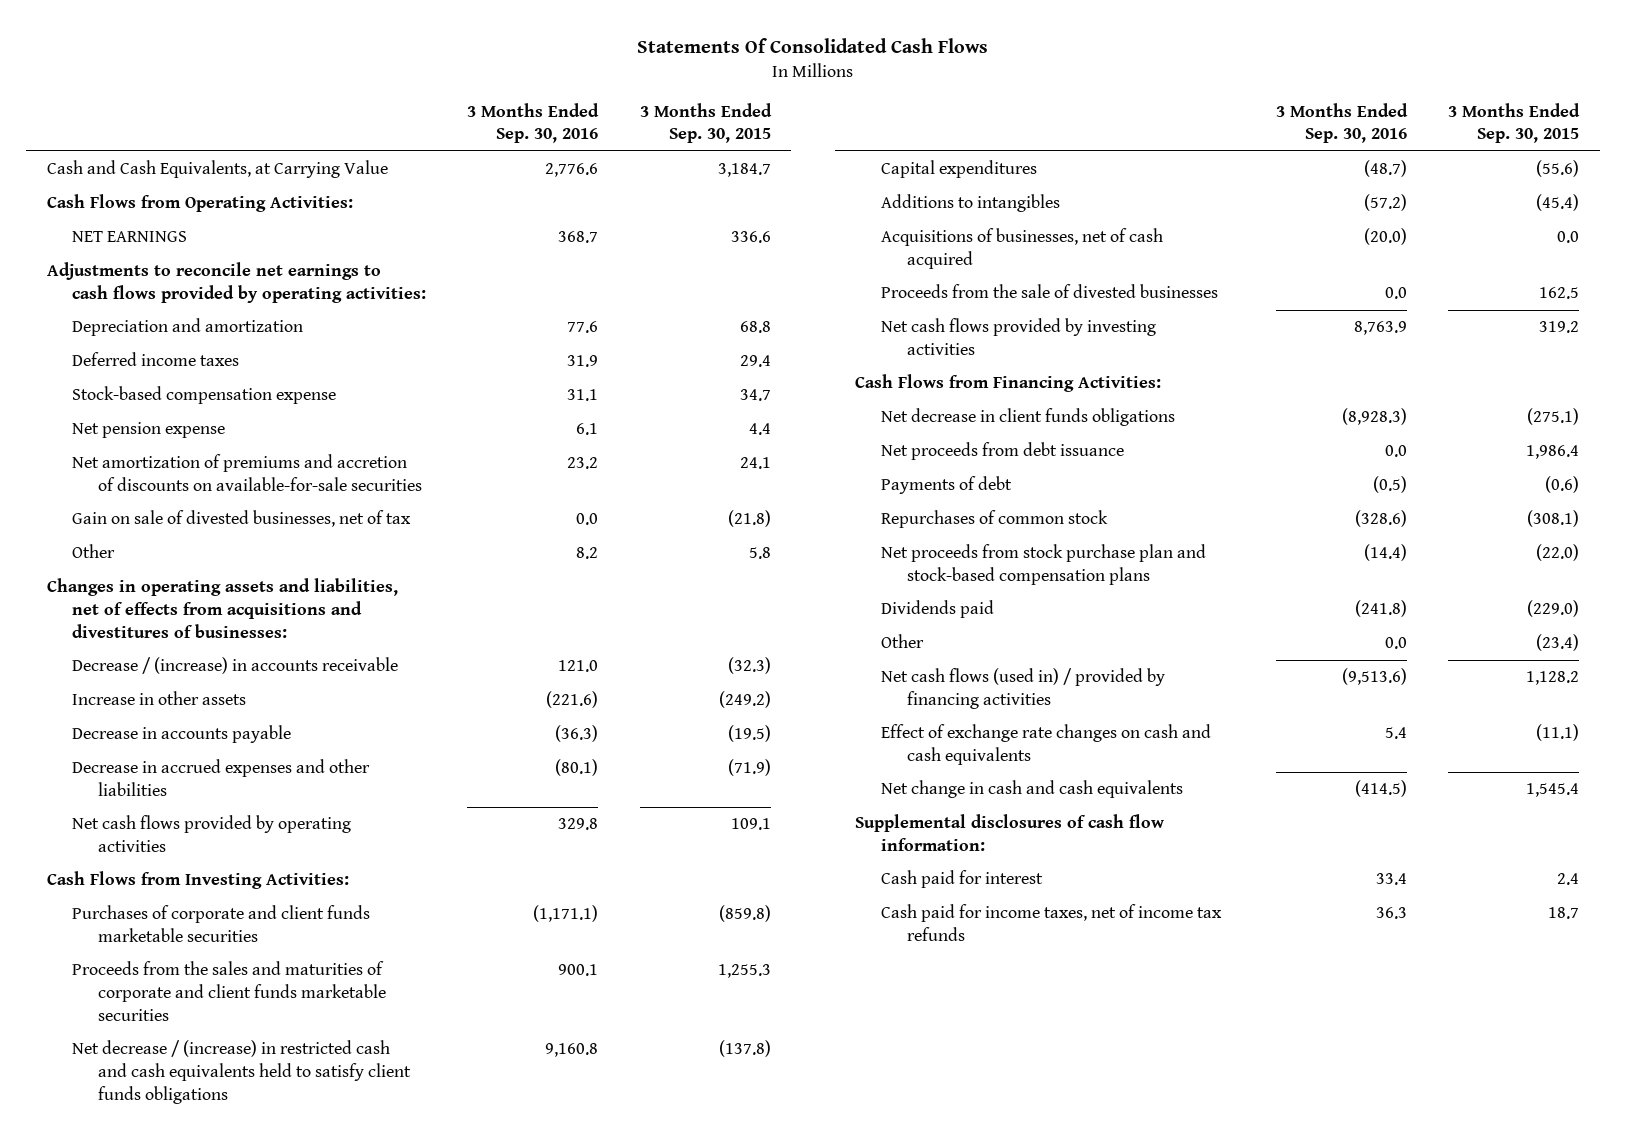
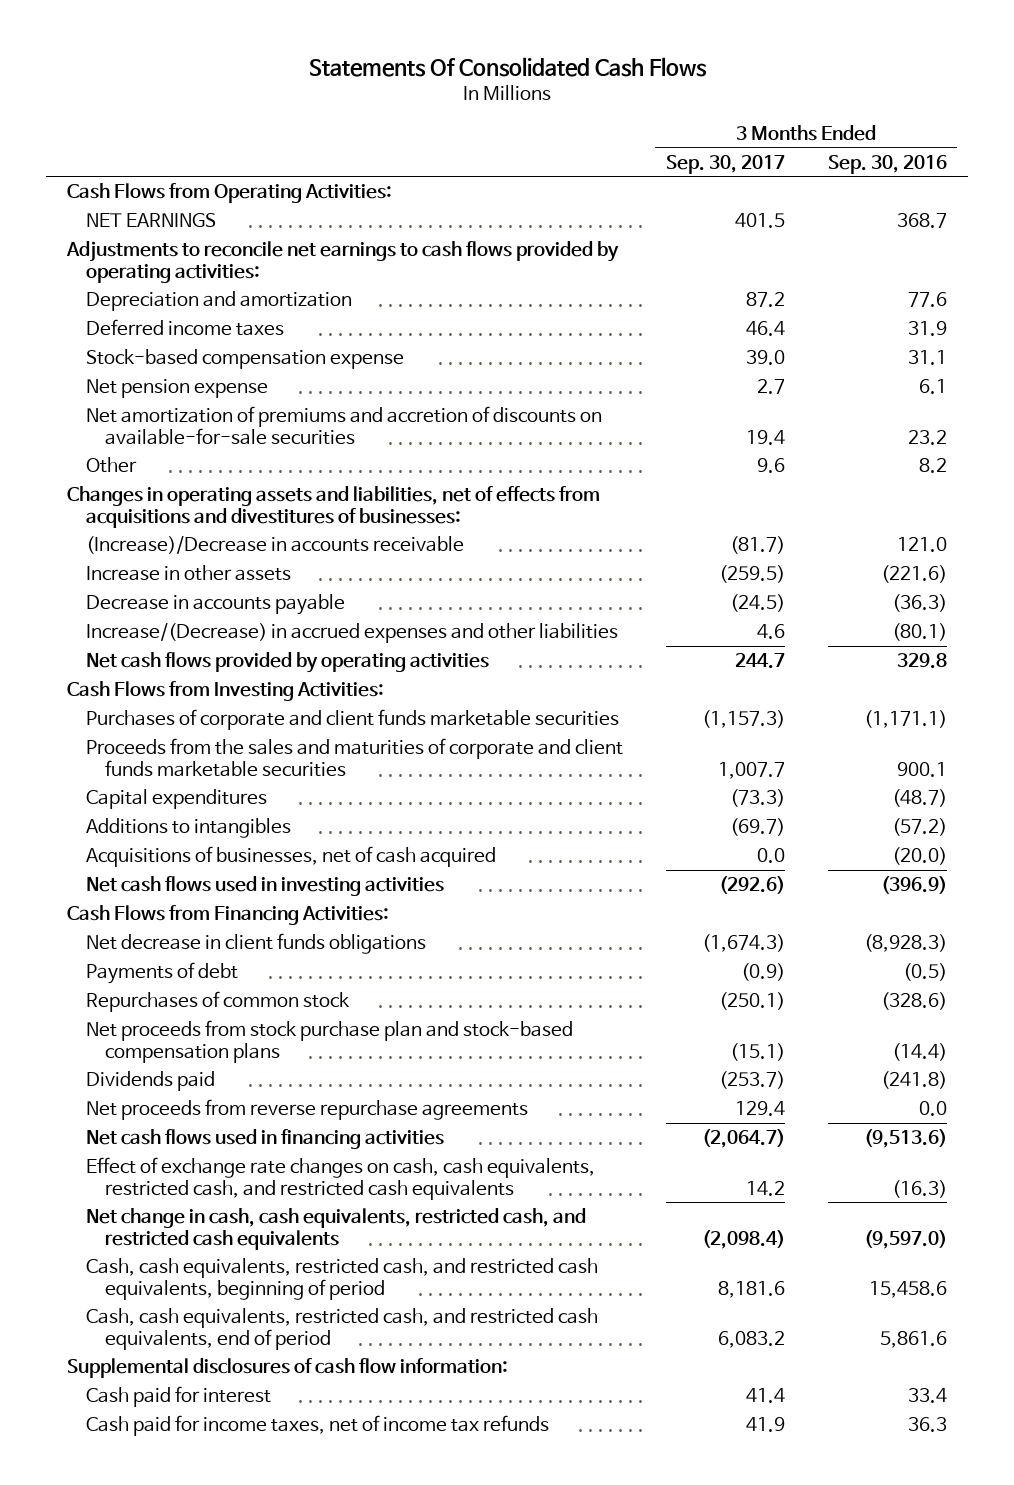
- | 3 Months Ended Sep. 30, 2016 | 3 Months Ended Sep. 30, 2015
+ | 3 Months Ended Sep. 30, 2017 | 3 Months Ended Sep. 30, 2016
- Cash and Cash Equivalents, at Carrying Value | 2,776.6 | 3,184.7
- Gain on sale of divested businesses, net of tax | 0.0 | (21.8)
- Decrease / (increase) in accounts receivable | 121.0 | (32.3)
+ (Increase)/Decrease in accounts receivable | (81.7) | 121.0
- Decrease in accrued expenses and other liabilities | (80.1) | (71.9)
+ Increase/(Decrease) in accrued expenses and other liabilities | 4.6 | (80.1)
- Net decrease / (increase) in restricted cash and cash equivalents held to satisfy client funds obligations | 9,160.8 | (137.8)
- Proceeds from the sale of divested businesses | 0.0 | 162.5
- Net cash flows provided by investing activities | 8,763.9 | 319.2
+ Net cash flows used in investing activities | (292.6) | (396.9)
- Net proceeds from debt issuance | 0.0 | 1,986.4
- Other | 0.0 | (23.4)
- Net cash flows (used in) / provided by financing activities | (9,513.6) | 1,128.2
- Effect of exchange rate changes on cash and cash equivalents | 5.4 | (11.1)
- Net change in cash and cash equivalents | (414.5) | 1,545.4
+ Net proceeds from reverse repurchase agreements | 129.4 | 0.0
+ Net cash flows used in financing activities | (2,064.7) | (9,513.6)
+ Effect of exchange rate changes on cash, cash equivalents, restricted cash, and restricted cash equivalents | 14.2 | (16.3)
+ Net change in cash, cash equivalents, restricted cash, and restricted cash equivalents | (2,098.4) | (9,597.0)
+ Cash, cash equivalents, restricted cash, and restricted cash equivalents, beginning of period | 8,181.6 | 15,458.6
+ Cash, cash equivalents, restricted cash, and restricted cash equivalents, end of period | 6,083.2 | 5,861.6

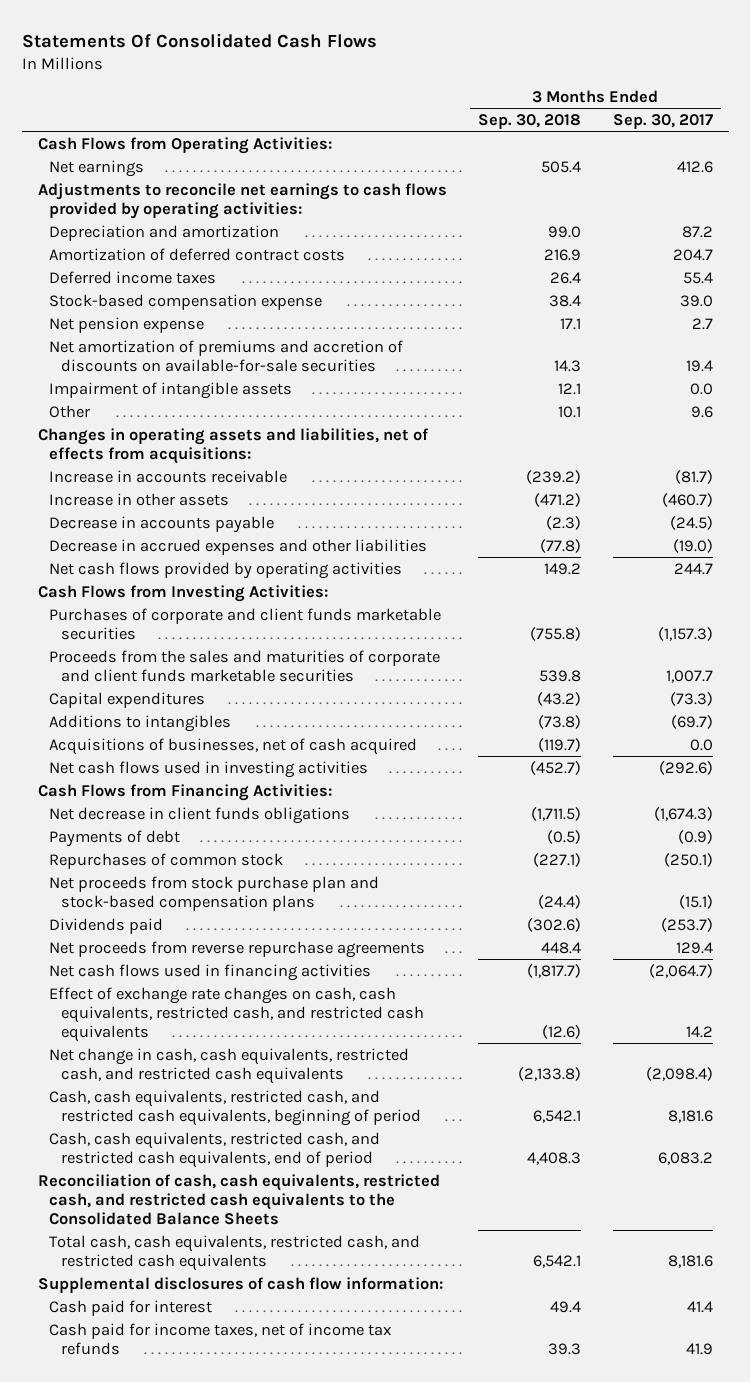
- | 3 Months Ended Sep. 30, 2017 | 3 Months Ended Sep. 30, 2016
+ | 3 Months Ended Sep. 30, 2018 | 3 Months Ended Sep. 30, 2017
- NET EARNINGS | 401.5 | 368.7
+ Net earnings | 505.4 | 412.6
- Deferred income taxes | 46.4 | 31.9
+ Amortization of deferred contract costs | 216.9 | 204.7
+ Deferred income taxes | 26.4 | 55.4
+ Impairment of intangible assets | 12.1 | 0.0
- Changes in operating assets and liabilities, net of effects from acquisitions and divestitures of businesses:
- (Increase)/Decrease in accounts receivable | (81.7) | 121.0
- Increase in other assets | (259.5) | (221.6)
+ Changes in operating assets and liabilities, net of effects from acquisitions:
+ Increase in accounts receivable | (239.2) | (81.7)
+ Increase in other assets | (471.2) | (460.7)
- Increase/(Decrease) in accrued expenses and other liabilities | 4.6 | (80.1)
+ Decrease in accrued expenses and other liabilities | (77.8) | (19.0)
+ Reconciliation of cash, cash equivalents, restricted cash, and restricted cash equivalents to the Consolidated Balance Sheets
+ Total cash, cash equivalents, restricted cash, and restricted cash equivalents | 6,542.1 | 8,181.6

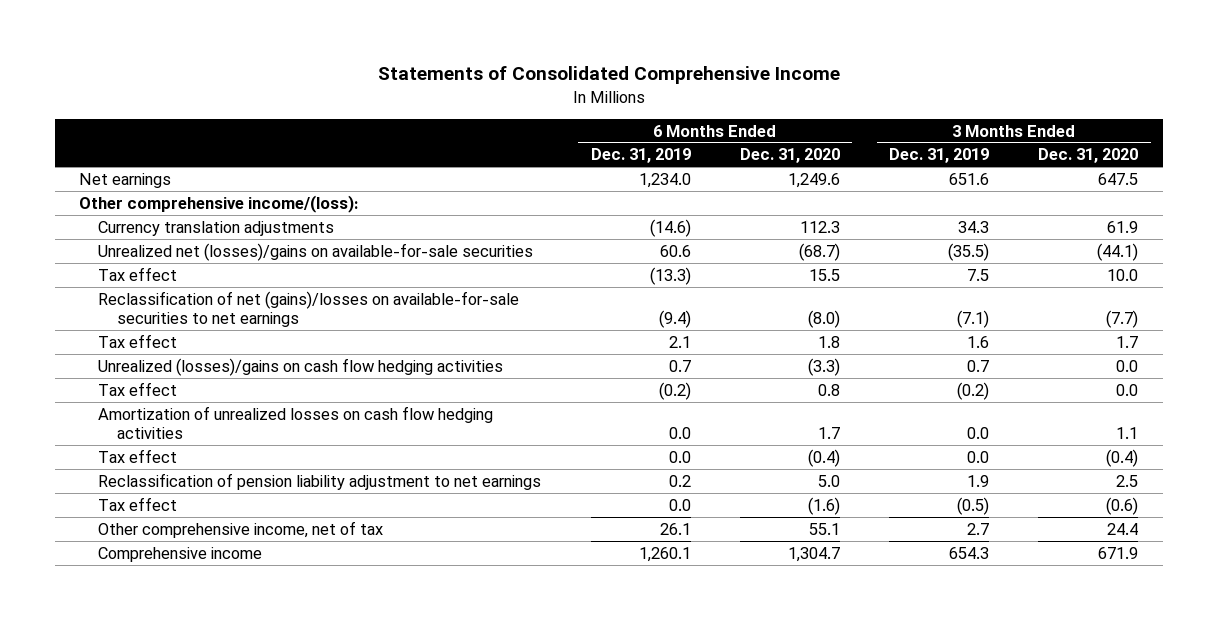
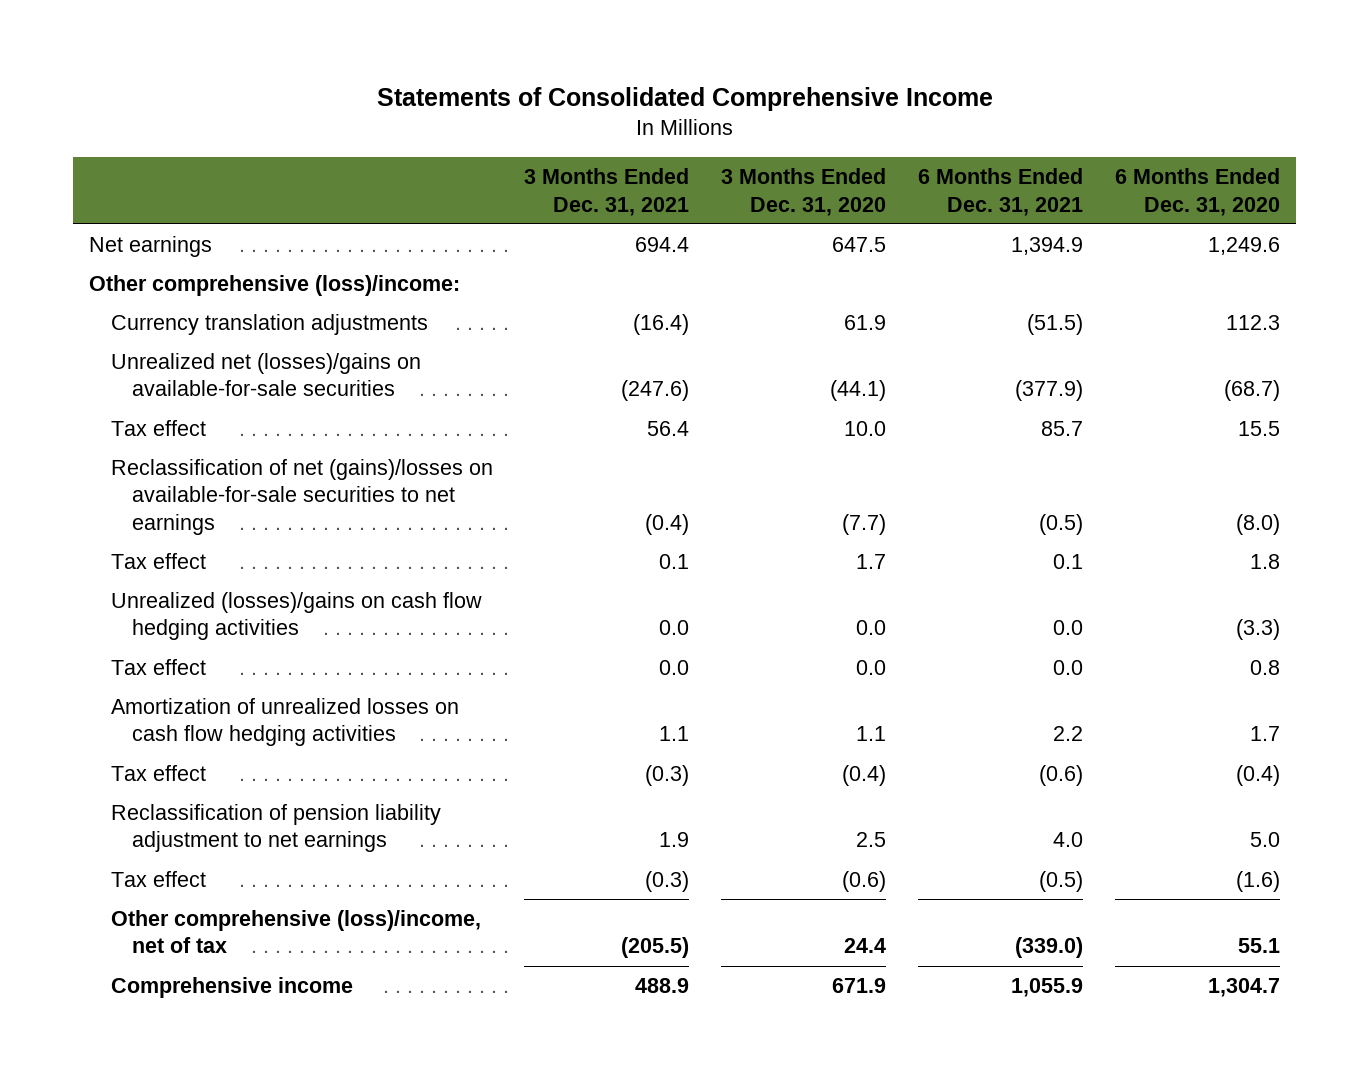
- | 6 Months Ended Dec. 31, 2019 | 6 Months Ended Dec. 31, 2020 | 3 Months Ended Dec. 31, 2019 | 3 Months Ended Dec. 31, 2020
+ | 3 Months Ended Dec. 31, 2021 | 3 Months Ended Dec. 31, 2020 | 6 Months Ended Dec. 31, 2021 | 6 Months Ended Dec. 31, 2020
- Other comprehensive income/(loss):
+ Other comprehensive (loss)/income:
- Other comprehensive income, net of tax | 26.1 | 55.1 | 2.7 | 24.4
+ Other comprehensive (loss)/income, net of tax | (205.5) | 24.4 | (339.0) | 55.1

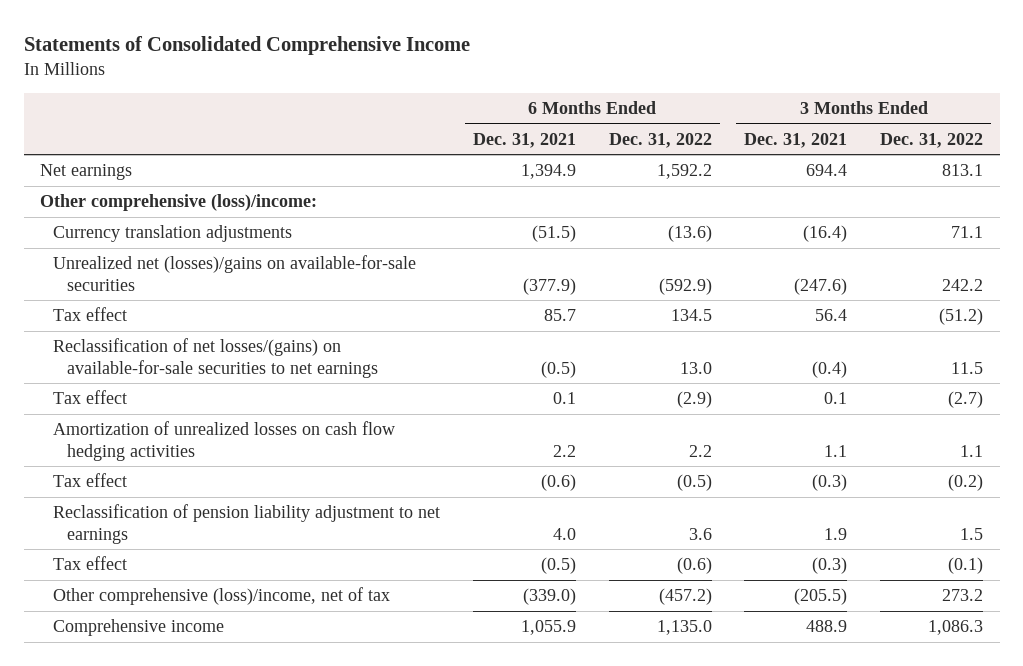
- | 3 Months Ended Dec. 31, 2021 | 3 Months Ended Dec. 31, 2020 | 6 Months Ended Dec. 31, 2021 | 6 Months Ended Dec. 31, 2020
+ | 6 Months Ended Dec. 31, 2021 | 6 Months Ended Dec. 31, 2022 | 3 Months Ended Dec. 31, 2021 | 3 Months Ended Dec. 31, 2022
- Reclassification of net (gains)/losses on available-for-sale securities to net earnings | (0.4) | (7.7) | (0.5) | (8.0)
+ Reclassification of net losses/(gains) on available-for-sale securities to net earnings | (0.5) | 13.0 | (0.4) | 11.5
- Unrealized (losses)/gains on cash flow hedging activities | 0.0 | 0.0 | 0.0 | (3.3)
- Tax effect | 0.0 | 0.0 | 0.0 | 0.8

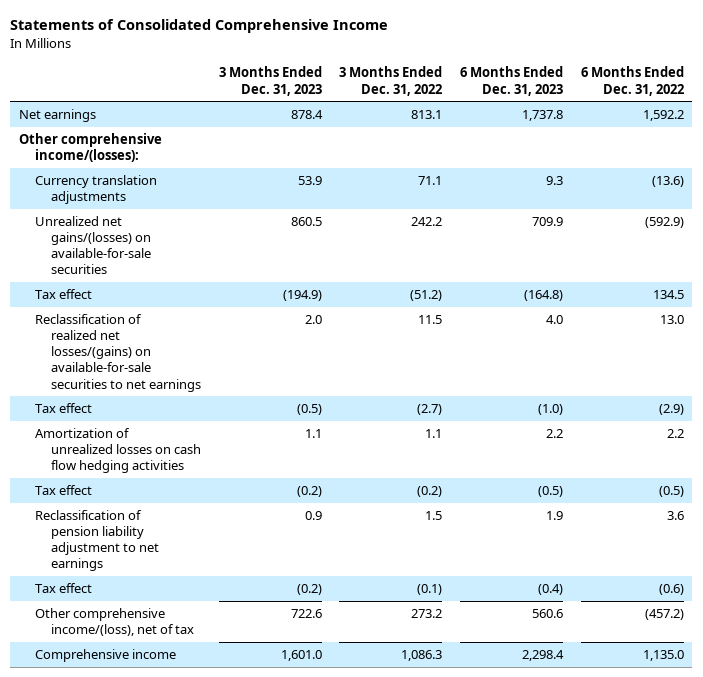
- | 6 Months Ended Dec. 31, 2021 | 6 Months Ended Dec. 31, 2022 | 3 Months Ended Dec. 31, 2021 | 3 Months Ended Dec. 31, 2022
+ | 3 Months Ended Dec. 31, 2023 | 3 Months Ended Dec. 31, 2022 | 6 Months Ended Dec. 31, 2023 | 6 Months Ended Dec. 31, 2022
- Other comprehensive (loss)/income:
+ Other comprehensive income/(losses):
- Unrealized net (losses)/gains on available-for-sale securities | (377.9) | (592.9) | (247.6) | 242.2
+ Unrealized net gains/(losses) on available-for-sale securities | 860.5 | 242.2 | 709.9 | (592.9)
- Reclassification of net losses/(gains) on available-for-sale securities to net earnings | (0.5) | 13.0 | (0.4) | 11.5
+ Reclassification of realized net losses/(gains) on available-for-sale securities to net earnings | 2.0 | 11.5 | 4.0 | 13.0
- Other comprehensive (loss)/income, net of tax | (339.0) | (457.2) | (205.5) | 273.2
+ Other comprehensive income/(loss), net of tax | 722.6 | 273.2 | 560.6 | (457.2)

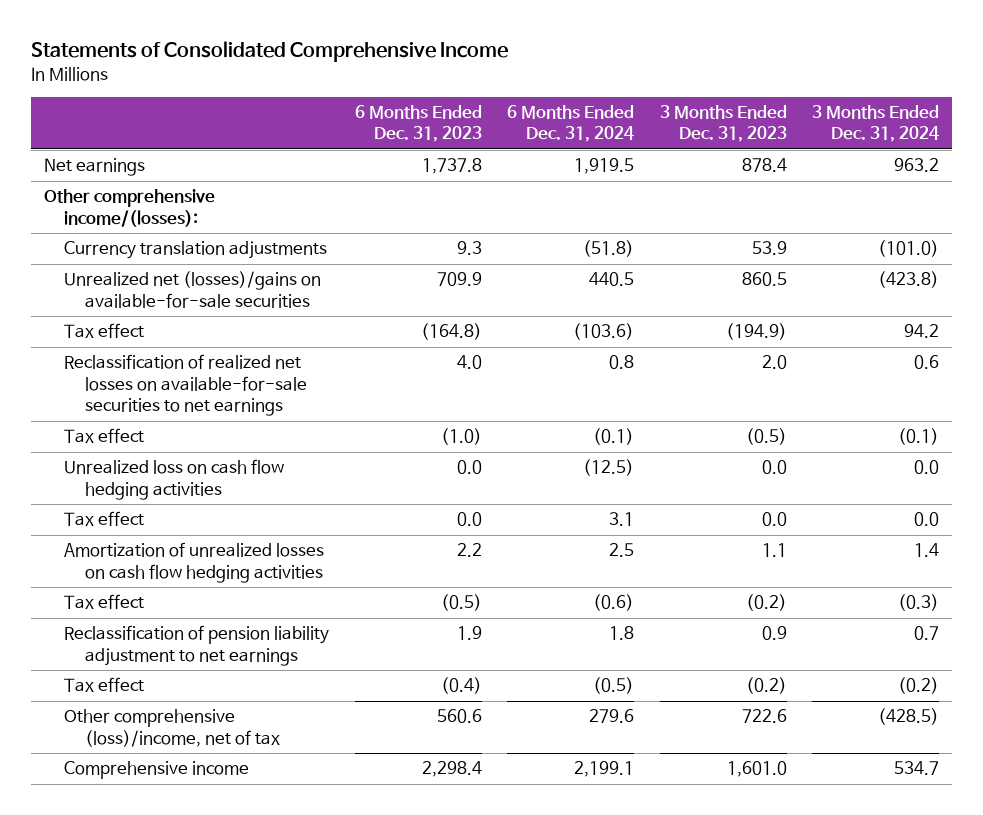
- | 3 Months Ended Dec. 31, 2023 | 3 Months Ended Dec. 31, 2022 | 6 Months Ended Dec. 31, 2023 | 6 Months Ended Dec. 31, 2022
+ | 6 Months Ended Dec. 31, 2023 | 6 Months Ended Dec. 31, 2024 | 3 Months Ended Dec. 31, 2023 | 3 Months Ended Dec. 31, 2024
- Unrealized net gains/(losses) on available-for-sale securities | 860.5 | 242.2 | 709.9 | (592.9)
+ Unrealized net (losses)/gains on available-for-sale securities | 709.9 | 440.5 | 860.5 | (423.8)
- Reclassification of realized net losses/(gains) on available-for-sale securities to net earnings | 2.0 | 11.5 | 4.0 | 13.0
+ Reclassification of realized net losses on available-for-sale securities to net earnings | 4.0 | 0.8 | 2.0 | 0.6
+ Unrealized loss on cash flow hedging activities | 0.0 | (12.5) | 0.0 | 0.0
+ Tax effect | 0.0 | 3.1 | 0.0 | 0.0
- Other comprehensive income/(loss), net of tax | 722.6 | 273.2 | 560.6 | (457.2)
+ Other comprehensive (loss)/income, net of tax | 560.6 | 279.6 | 722.6 | (428.5)

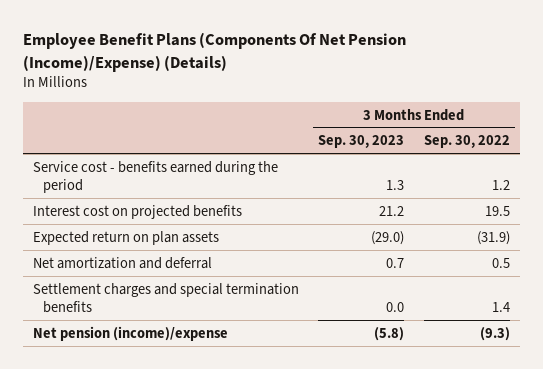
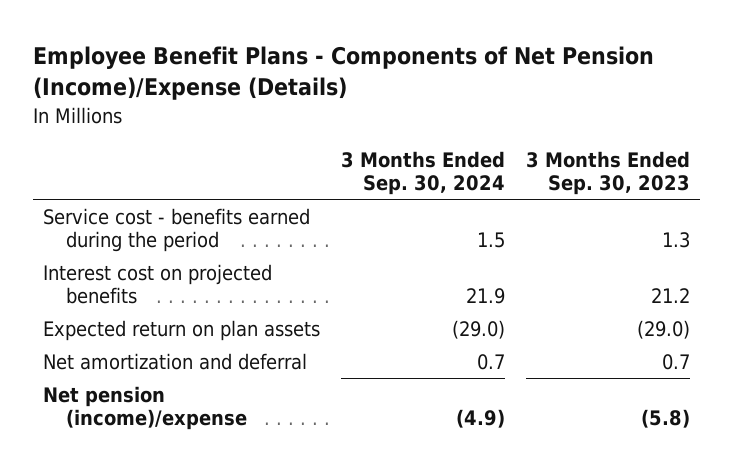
- Employee Benefit Plans (Components Of Net Pension (Income)/Expense) (Details)
+ Employee Benefit Plans - Components of Net Pension (Income)/Expense (Details)
- | 3 Months Ended Sep. 30, 2023 | 3 Months Ended Sep. 30, 2022
+ | 3 Months Ended Sep. 30, 2024 | 3 Months Ended Sep. 30, 2023
- Settlement charges and special termination benefits | 0.0 | 1.4

